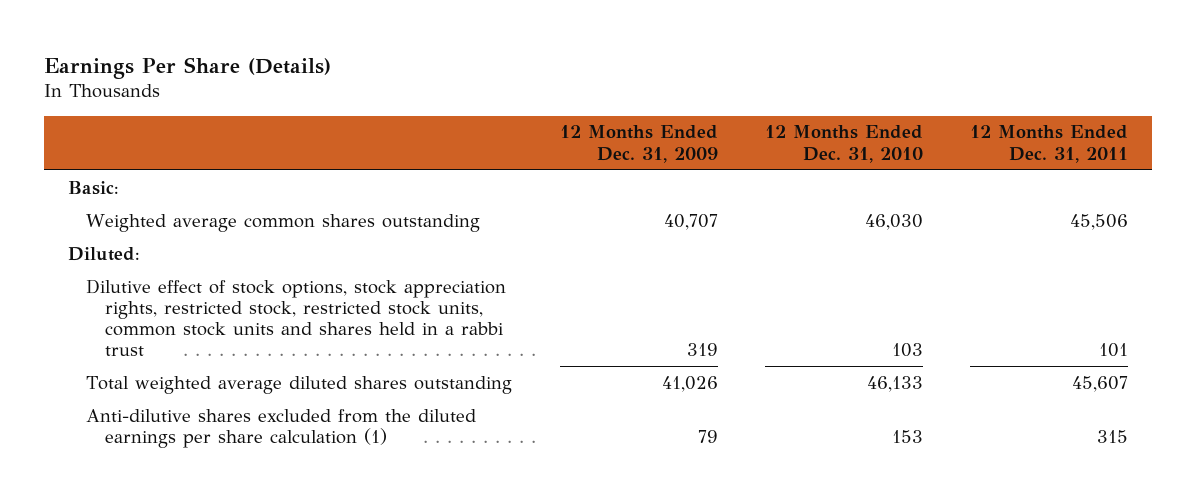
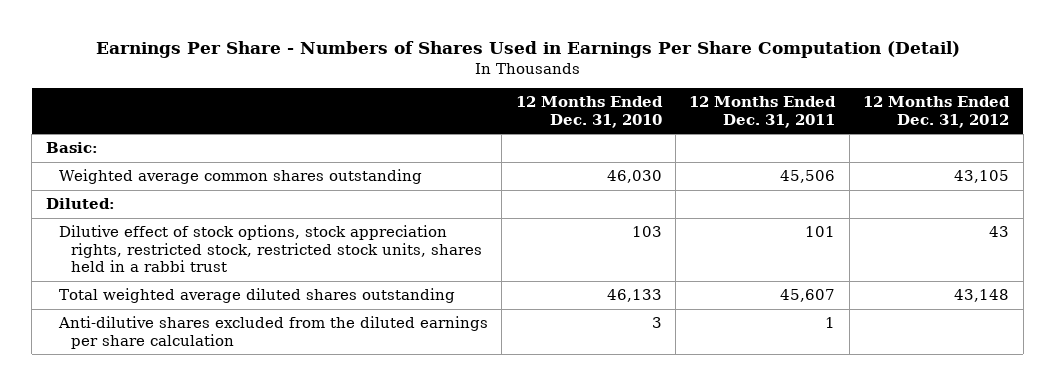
- Earnings Per Share (Details)
+ Earnings Per Share - Numbers of Shares Used in Earnings Per Share Computation (Detail)
- | 12 Months Ended Dec. 31, 2009 | 12 Months Ended Dec. 31, 2010 | 12 Months Ended Dec. 31, 2011
+ | 12 Months Ended Dec. 31, 2010 | 12 Months Ended Dec. 31, 2011 | 12 Months Ended Dec. 31, 2012
- Dilutive effect of stock options, stock appreciation rights, restricted stock, restricted stock units, common stock units and shares held in a rabbi trust | 319 | 103 | 101
+ Dilutive effect of stock options, stock appreciation rights, restricted stock, restricted stock units, shares held in a rabbi trust | 103 | 101 | 43
- Anti-dilutive shares excluded from the diluted earnings per share calculation (1) | 79 | 153 | 315
+ Anti-dilutive shares excluded from the diluted earnings per share calculation | 3 | 1 |

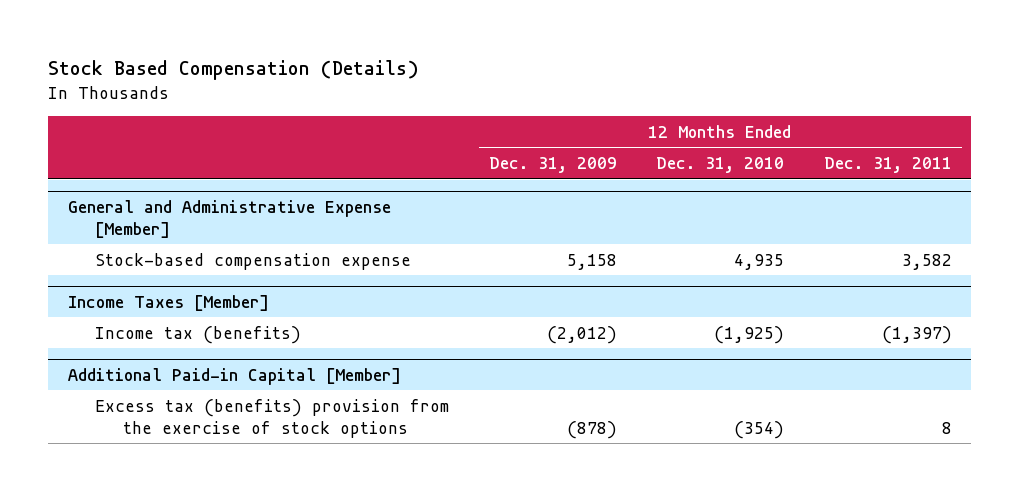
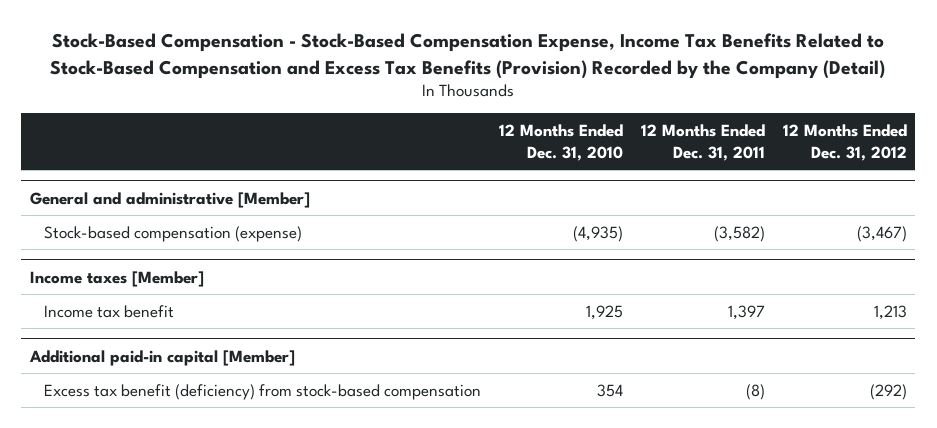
- Stock Based Compensation (Details)
+ Stock-Based Compensation - Stock-Based Compensation Expense, Income Tax Benefits Related to Stock-Based Compensation and Excess Tax Benefits (Provision) Recorded by the Company (Detail)
- | 12 Months Ended Dec. 31, 2009 | 12 Months Ended Dec. 31, 2010 | 12 Months Ended Dec. 31, 2011
+ | 12 Months Ended Dec. 31, 2010 | 12 Months Ended Dec. 31, 2011 | 12 Months Ended Dec. 31, 2012
- General and Administrative Expense [Member]
- Stock-based compensation expense | 5,158 | 4,935 | 3,582
- Income Taxes [Member]
- Income tax (benefits) | (2,012) | (1,925) | (1,397)
- Additional Paid-in Capital [Member]
- Excess tax (benefits) provision from the exercise of stock options | (878) | (354) | 8
+ General and administrative [Member]
+ Stock-based compensation (expense) | (4,935) | (3,582) | (3,467)
+ Income taxes [Member]
+ Income tax benefit | 1,925 | 1,397 | 1,213
+ Additional paid-in capital [Member]
+ Excess tax benefit (deficiency) from stock-based compensation | 354 | (8) | (292)

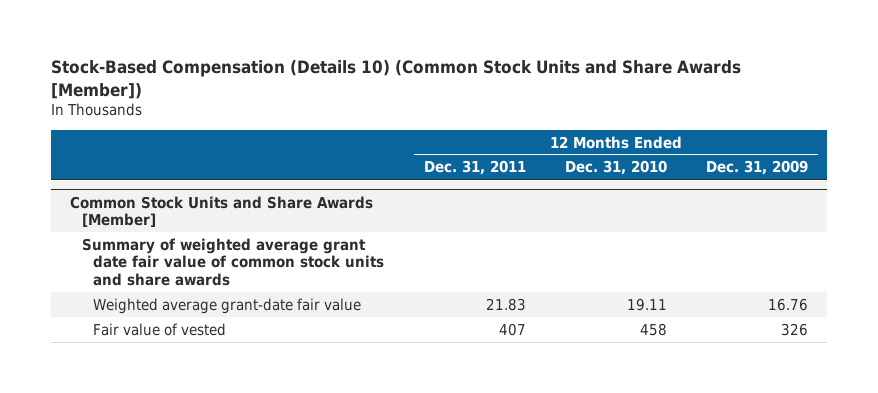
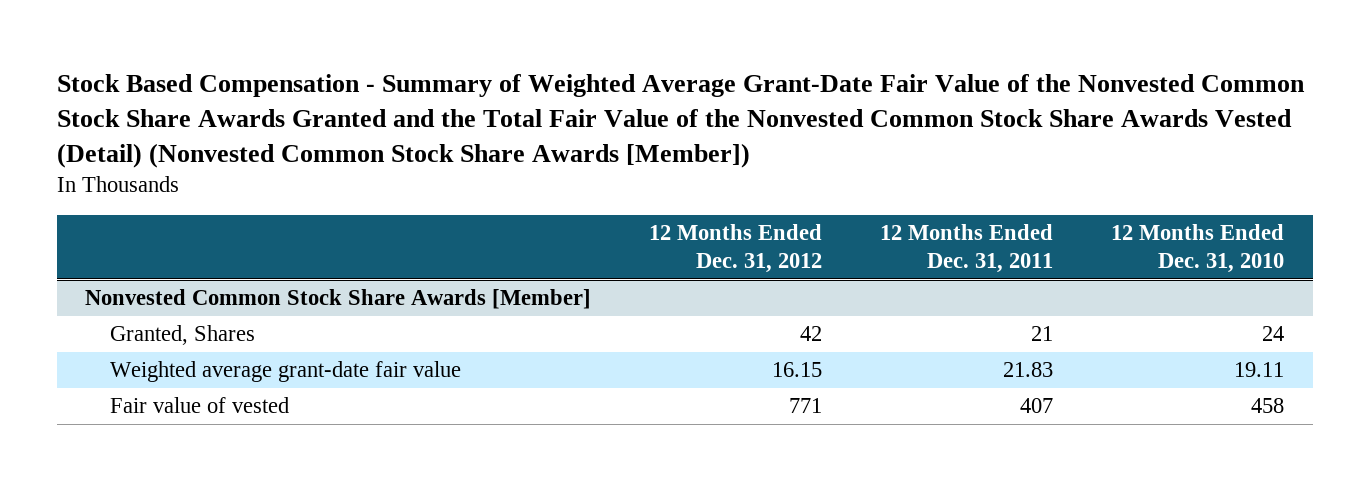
- Stock-Based Compensation (Details 10) (Common Stock Units and Share Awards [Member])
+ Stock Based Compensation - Summary of Weighted Average Grant-Date Fair Value of the Nonvested Common Stock Share Awards Granted and the Total Fair Value of the Nonvested Common Stock Share Awards Vested (Detail) (Nonvested Common Stock Share Awards [Member])
- | 12 Months Ended Dec. 31, 2011 | 12 Months Ended Dec. 31, 2010 | 12 Months Ended Dec. 31, 2009
+ | 12 Months Ended Dec. 31, 2012 | 12 Months Ended Dec. 31, 2011 | 12 Months Ended Dec. 31, 2010
- Common Stock Units and Share Awards [Member]
- Summary of weighted average grant date fair value of common stock units and share awards
+ Nonvested Common Stock Share Awards [Member]
+ Granted, Shares | 42 | 21 | 24

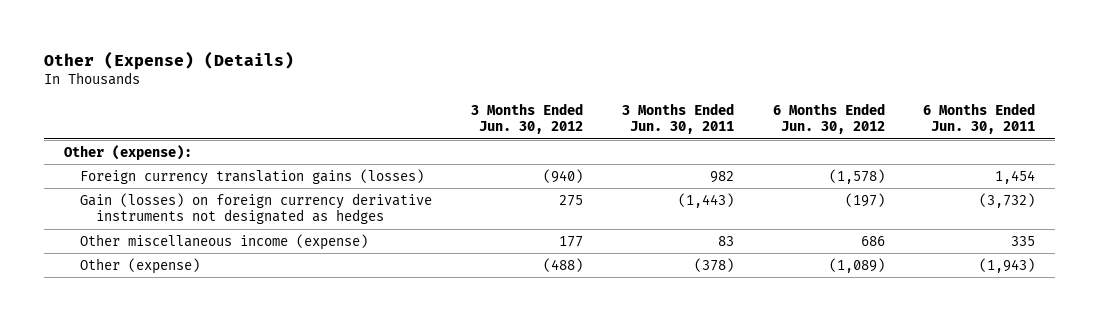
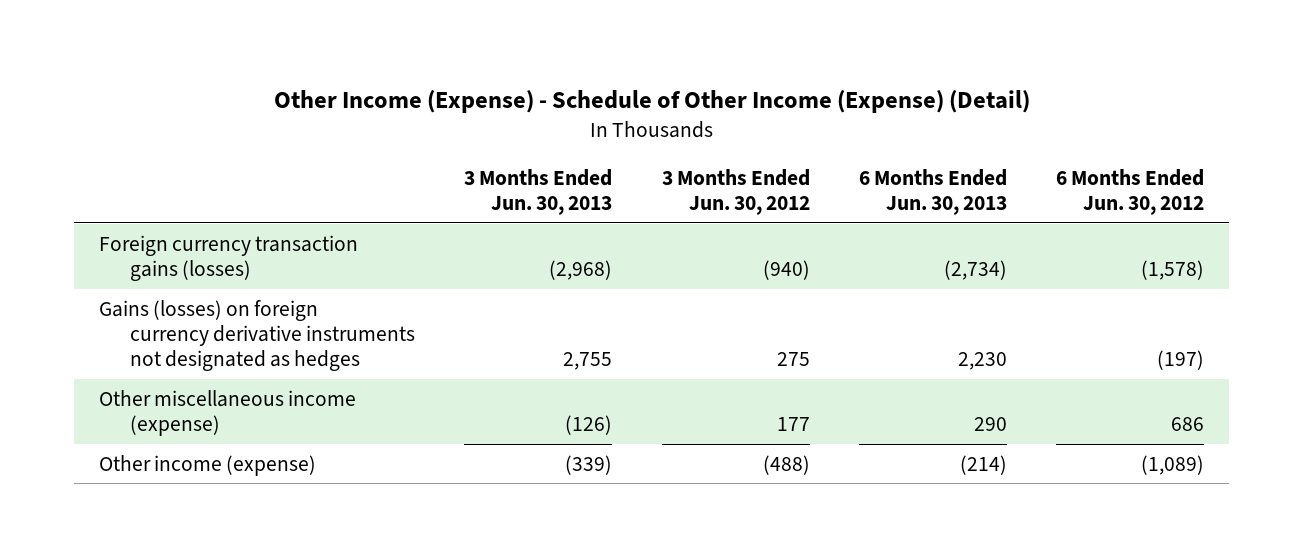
- Other (Expense) (Details)
+ Other Income (Expense) - Schedule of Other Income (Expense) (Detail)
- | 3 Months Ended Jun. 30, 2012 | 3 Months Ended Jun. 30, 2011 | 6 Months Ended Jun. 30, 2012 | 6 Months Ended Jun. 30, 2011
+ | 3 Months Ended Jun. 30, 2013 | 3 Months Ended Jun. 30, 2012 | 6 Months Ended Jun. 30, 2013 | 6 Months Ended Jun. 30, 2012
- Other (expense):
- Foreign currency translation gains (losses) | (940) | 982 | (1,578) | 1,454
- Gain (losses) on foreign currency derivative instruments not designated as hedges | 275 | (1,443) | (197) | (3,732)
+ Foreign currency transaction gains (losses) | (2,968) | (940) | (2,734) | (1,578)
+ Gains (losses) on foreign currency derivative instruments not designated as hedges | 2,755 | 275 | 2,230 | (197)
- Other (expense) | (488) | (378) | (1,089) | (1,943)
+ Other income (expense) | (339) | (488) | (214) | (1,089)

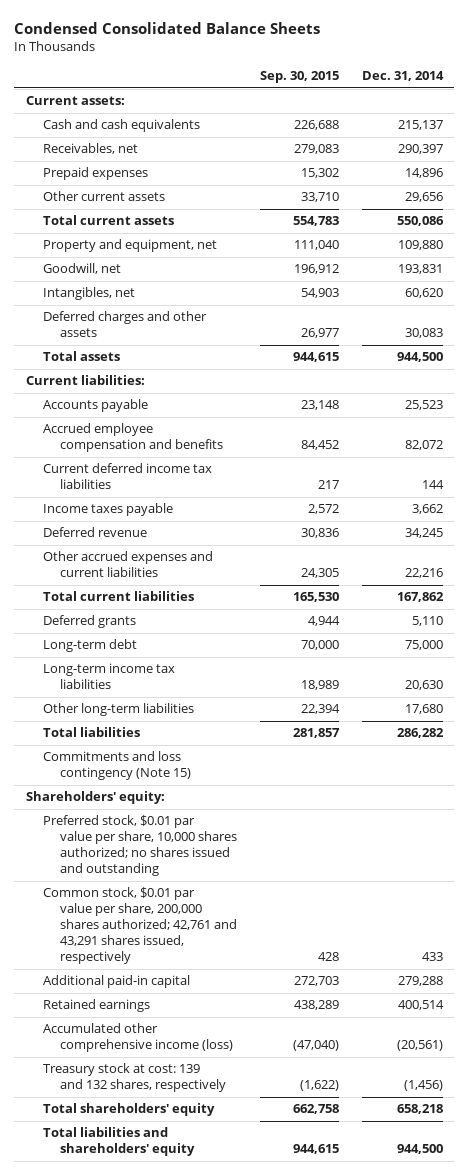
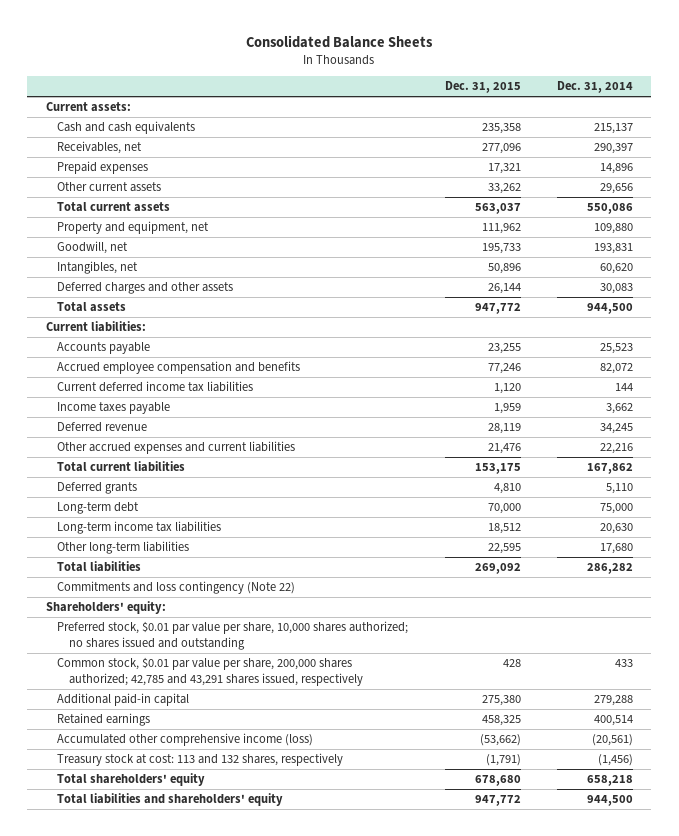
- Condensed Consolidated Balance Sheets
+ Consolidated Balance Sheets
- | Sep. 30, 2015 | Dec. 31, 2014
+ | Dec. 31, 2015 | Dec. 31, 2014
- Commitments and loss contingency (Note 15)
+ Commitments and loss contingency (Note 22)
- Common stock, $0.01 par value per share, 200,000 shares authorized; 42,761 and 43,291 shares issued, respectively | 428 | 433
+ Common stock, $0.01 par value per share, 200,000 shares authorized; 42,785 and 43,291 shares issued, respectively | 428 | 433
- Treasury stock at cost: 139 and 132 shares, respectively | (1,622) | (1,456)
+ Treasury stock at cost: 113 and 132 shares, respectively | (1,791) | (1,456)

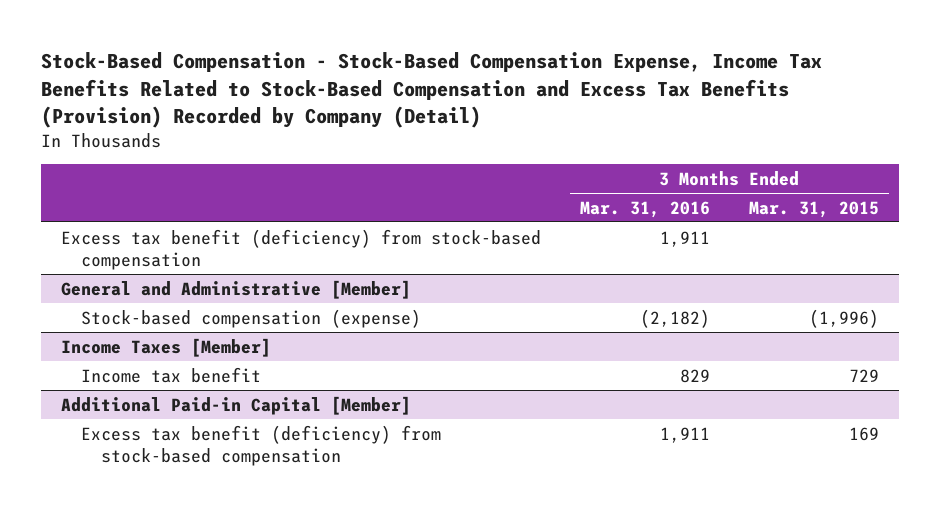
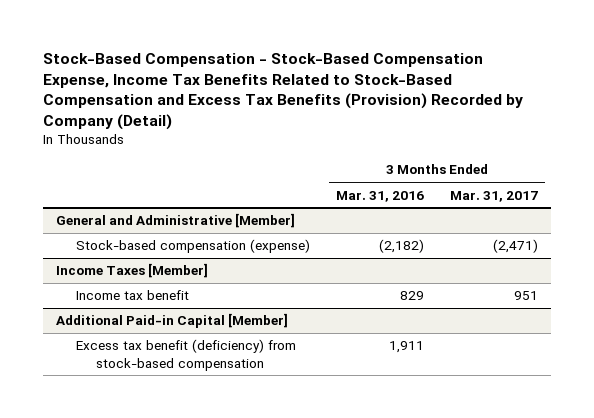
- | 3 Months Ended Mar. 31, 2016 | 3 Months Ended Mar. 31, 2015
+ | 3 Months Ended Mar. 31, 2016 | 3 Months Ended Mar. 31, 2017
- Excess tax benefit (deficiency) from stock-based compensation | 1,911 |

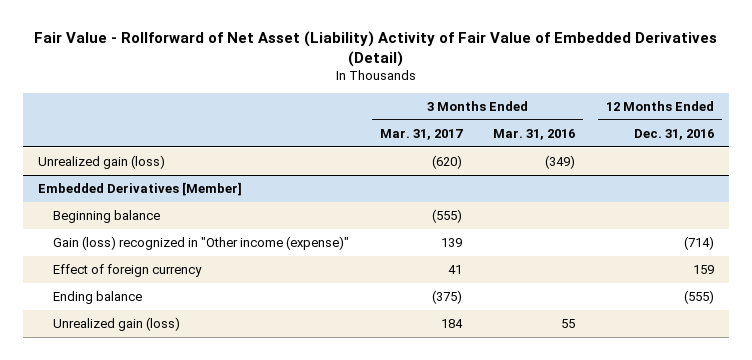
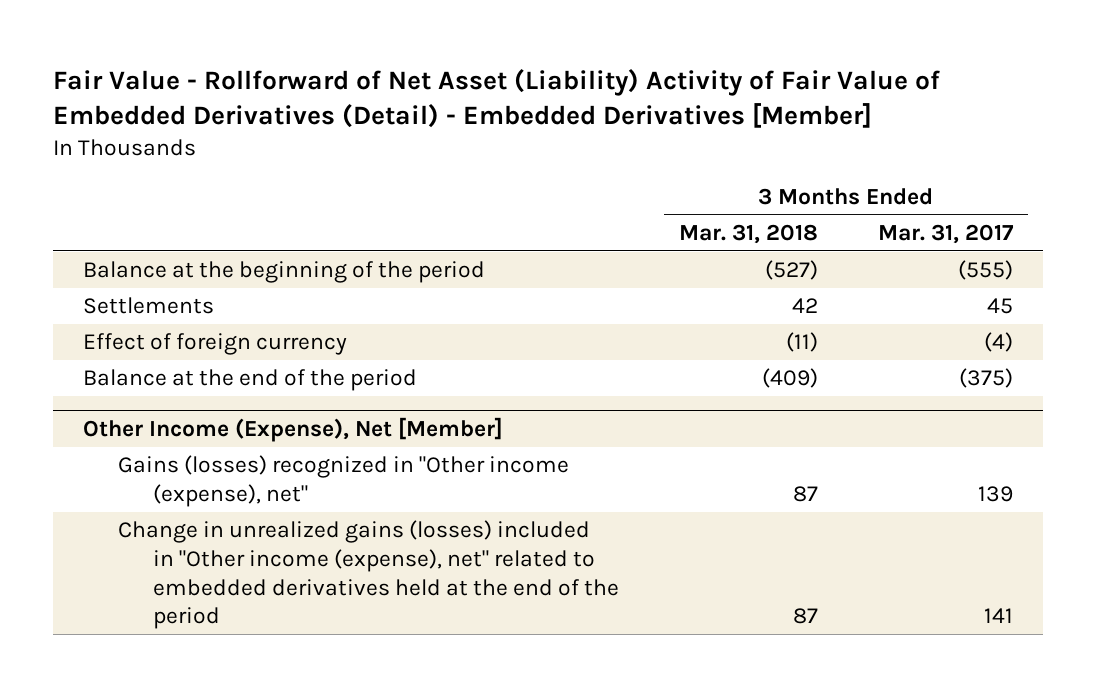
- Fair Value - Rollforward of Net Asset (Liability) Activity of Fair Value of Embedded Derivatives (Detail)
+ Fair Value - Rollforward of Net Asset (Liability) Activity of Fair Value of Embedded Derivatives (Detail) - Embedded Derivatives [Member]
- | 3 Months Ended Mar. 31, 2017 | 3 Months Ended Mar. 31, 2016 | 12 Months Ended Dec. 31, 2016
+ | 3 Months Ended Mar. 31, 2018 | 3 Months Ended Mar. 31, 2017
- Unrealized gain (loss) | (620) | (349) |
- Embedded Derivatives [Member]
- Beginning balance | (555) | |
- Gain (loss) recognized in "Other income (expense)" | 139 | | (714)
- Effect of foreign currency | 41 | | 159
- Ending balance | (375) | | (555)
- Unrealized gain (loss) | 184 | 55 |
+ Balance at the beginning of the period | (527) | (555)
+ Settlements | 42 | 45
+ Effect of foreign currency | (11) | (4)
+ Balance at the end of the period | (409) | (375)
+ Other Income (Expense), Net [Member]
+ Gains (losses) recognized in "Other income (expense), net" | 87 | 139
+ Change in unrealized gains (losses) included in "Other income (expense), net" related to embedded derivatives held at the end of the period | 87 | 141

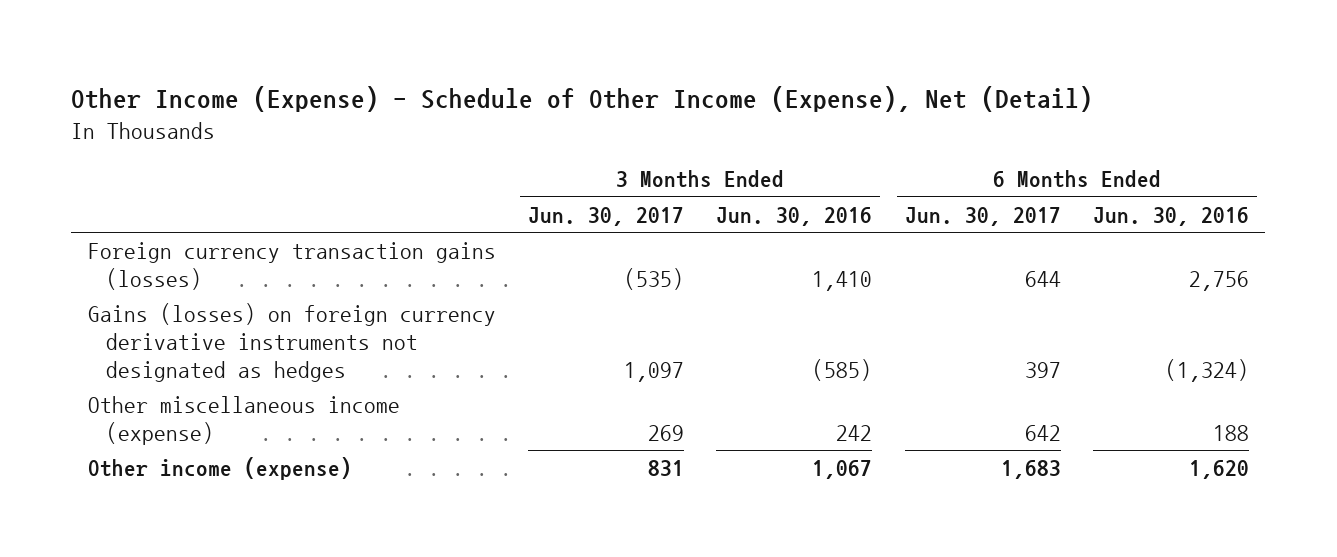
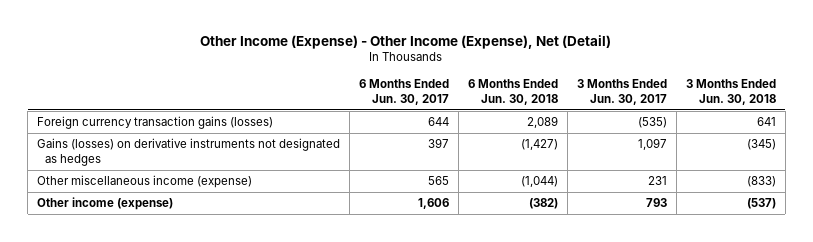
- Other Income (Expense) - Schedule of Other Income (Expense), Net (Detail)
+ Other Income (Expense) - Other Income (Expense), Net (Detail)
- | 3 Months Ended Jun. 30, 2017 | 3 Months Ended Jun. 30, 2016 | 6 Months Ended Jun. 30, 2017 | 6 Months Ended Jun. 30, 2016
+ | 6 Months Ended Jun. 30, 2017 | 6 Months Ended Jun. 30, 2018 | 3 Months Ended Jun. 30, 2017 | 3 Months Ended Jun. 30, 2018
- Gains (losses) on foreign currency derivative instruments not designated as hedges | 1,097 | (585) | 397 | (1,324)
- Other miscellaneous income (expense) | 269 | 242 | 642 | 188
- Other income (expense) | 831 | 1,067 | 1,683 | 1,620
+ Gains (losses) on derivative instruments not designated as hedges | 397 | (1,427) | 1,097 | (345)
+ Other miscellaneous income (expense) | 565 | (1,044) | 231 | (833)
+ Other income (expense) | 1,606 | (382) | 793 | (537)

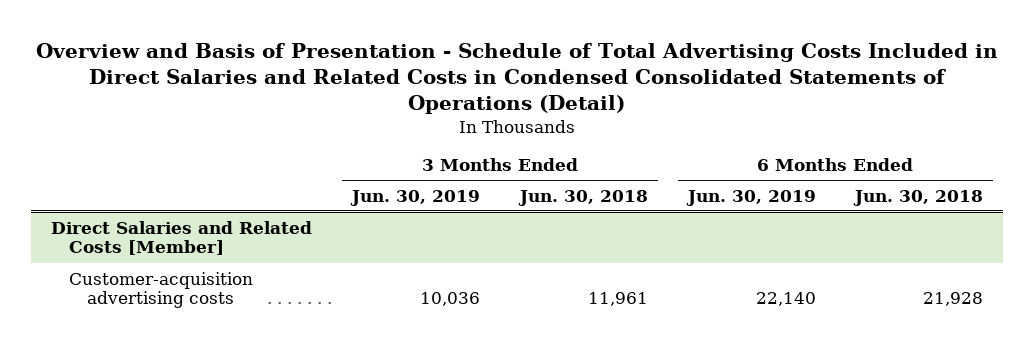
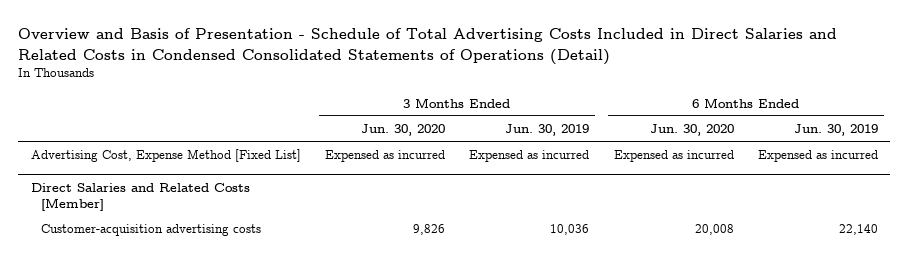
- | 3 Months Ended Jun. 30, 2019 | 3 Months Ended Jun. 30, 2018 | 6 Months Ended Jun. 30, 2019 | 6 Months Ended Jun. 30, 2018
+ | 3 Months Ended Jun. 30, 2020 | 3 Months Ended Jun. 30, 2019 | 6 Months Ended Jun. 30, 2020 | 6 Months Ended Jun. 30, 2019
+ Advertising Cost, Expense Method [Fixed List] | Expensed as incurred | Expensed as incurred | Expensed as incurred | Expensed as incurred

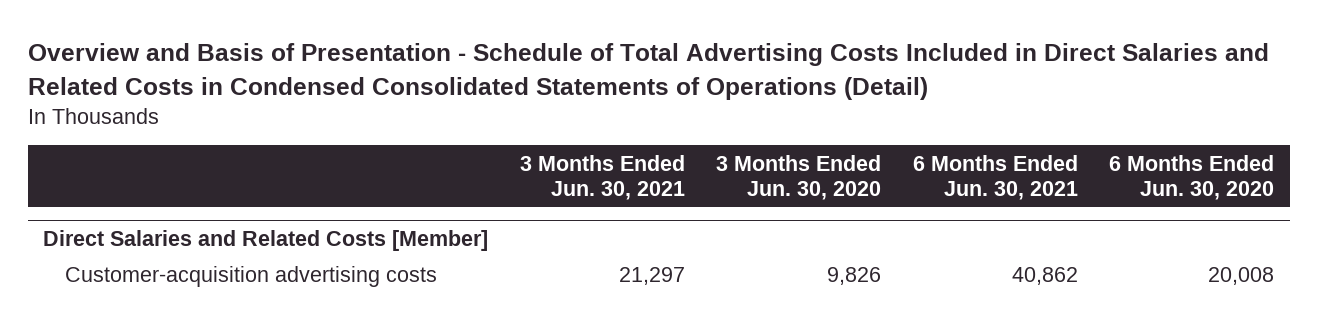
- | 3 Months Ended Jun. 30, 2020 | 3 Months Ended Jun. 30, 2019 | 6 Months Ended Jun. 30, 2020 | 6 Months Ended Jun. 30, 2019
+ | 3 Months Ended Jun. 30, 2021 | 3 Months Ended Jun. 30, 2020 | 6 Months Ended Jun. 30, 2021 | 6 Months Ended Jun. 30, 2020
- Advertising Cost, Expense Method [Fixed List] | Expensed as incurred | Expensed as incurred | Expensed as incurred | Expensed as incurred

